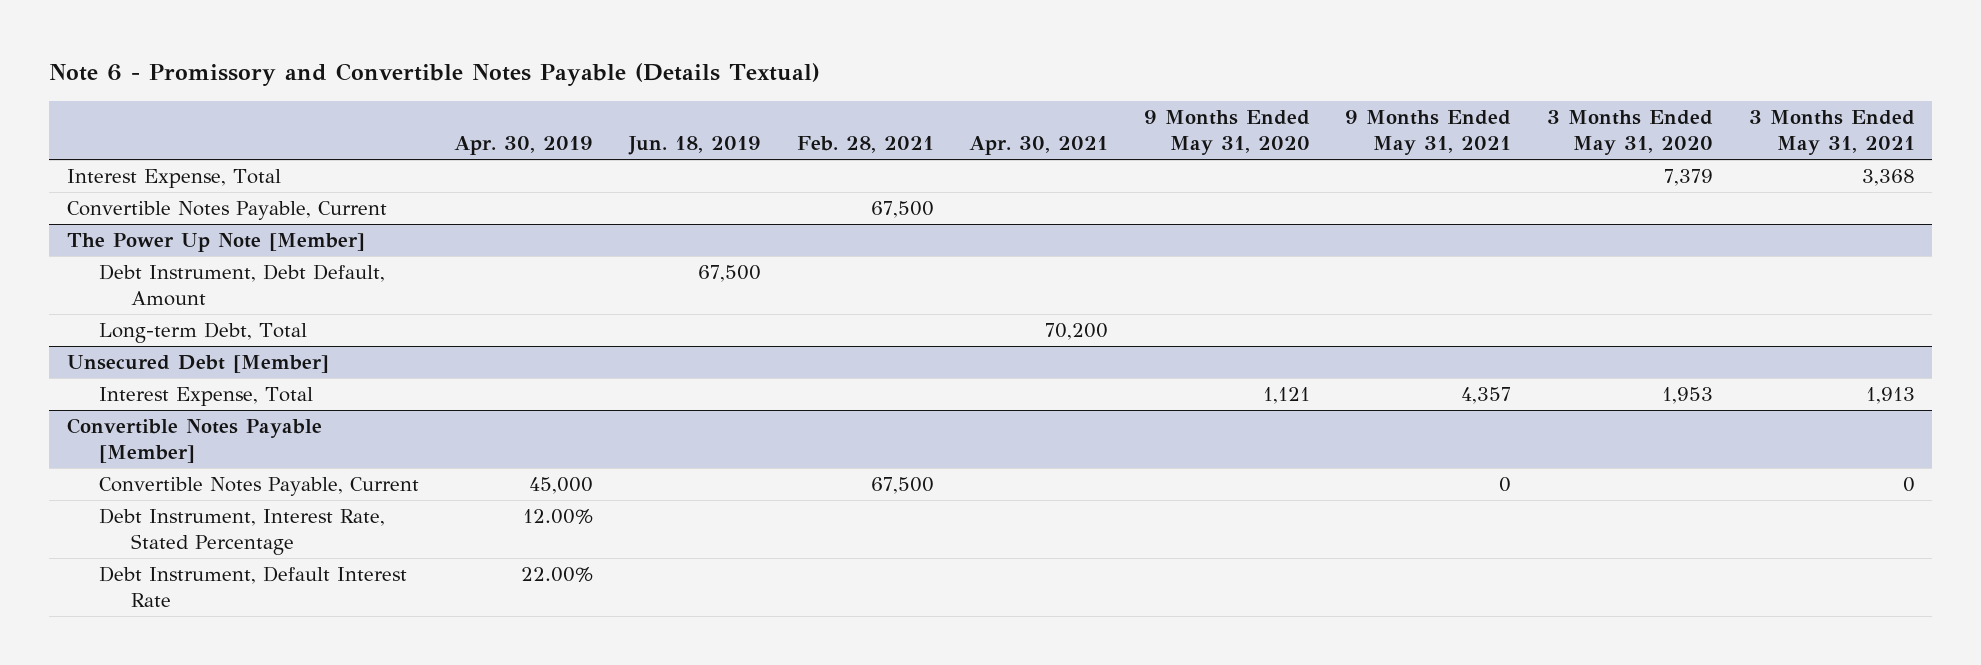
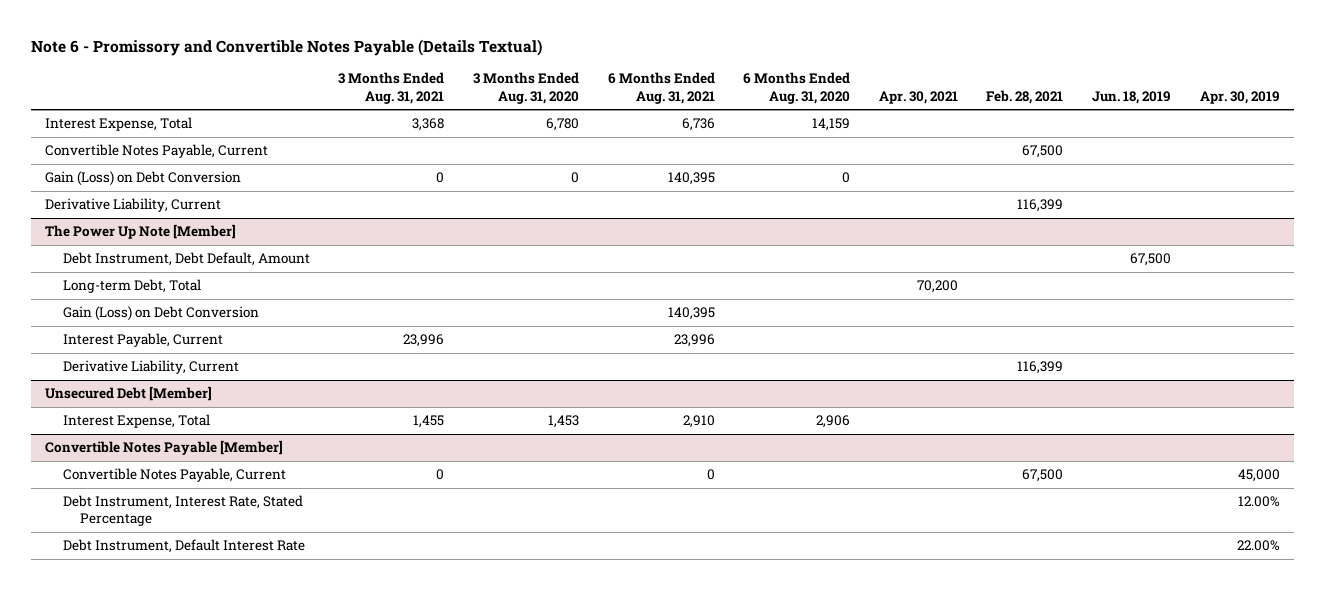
- | Apr. 30, 2019 | Jun. 18, 2019 | Feb. 28, 2021 | Apr. 30, 2021 | 9 Months Ended May 31, 2020 | 9 Months Ended May 31, 2021 | 3 Months Ended May 31, 2020 | 3 Months Ended May 31, 2021
+ | 3 Months Ended Aug. 31, 2021 | 3 Months Ended Aug. 31, 2020 | 6 Months Ended Aug. 31, 2021 | 6 Months Ended Aug. 31, 2020 | Apr. 30, 2021 | Feb. 28, 2021 | Jun. 18, 2019 | Apr. 30, 2019
+ Gain (Loss) on Debt Conversion | 0 | 0 | 140,395 | 0 | | | |
+ Derivative Liability, Current | | | | | | 116,399 | |
@ The Power Up Note [Member]
+ Gain (Loss) on Debt Conversion | | | 140,395 | | | | |
+ Interest Payable, Current | 23,996 | | 23,996 | | | | |
+ Derivative Liability, Current | | | | | | 116,399 | |

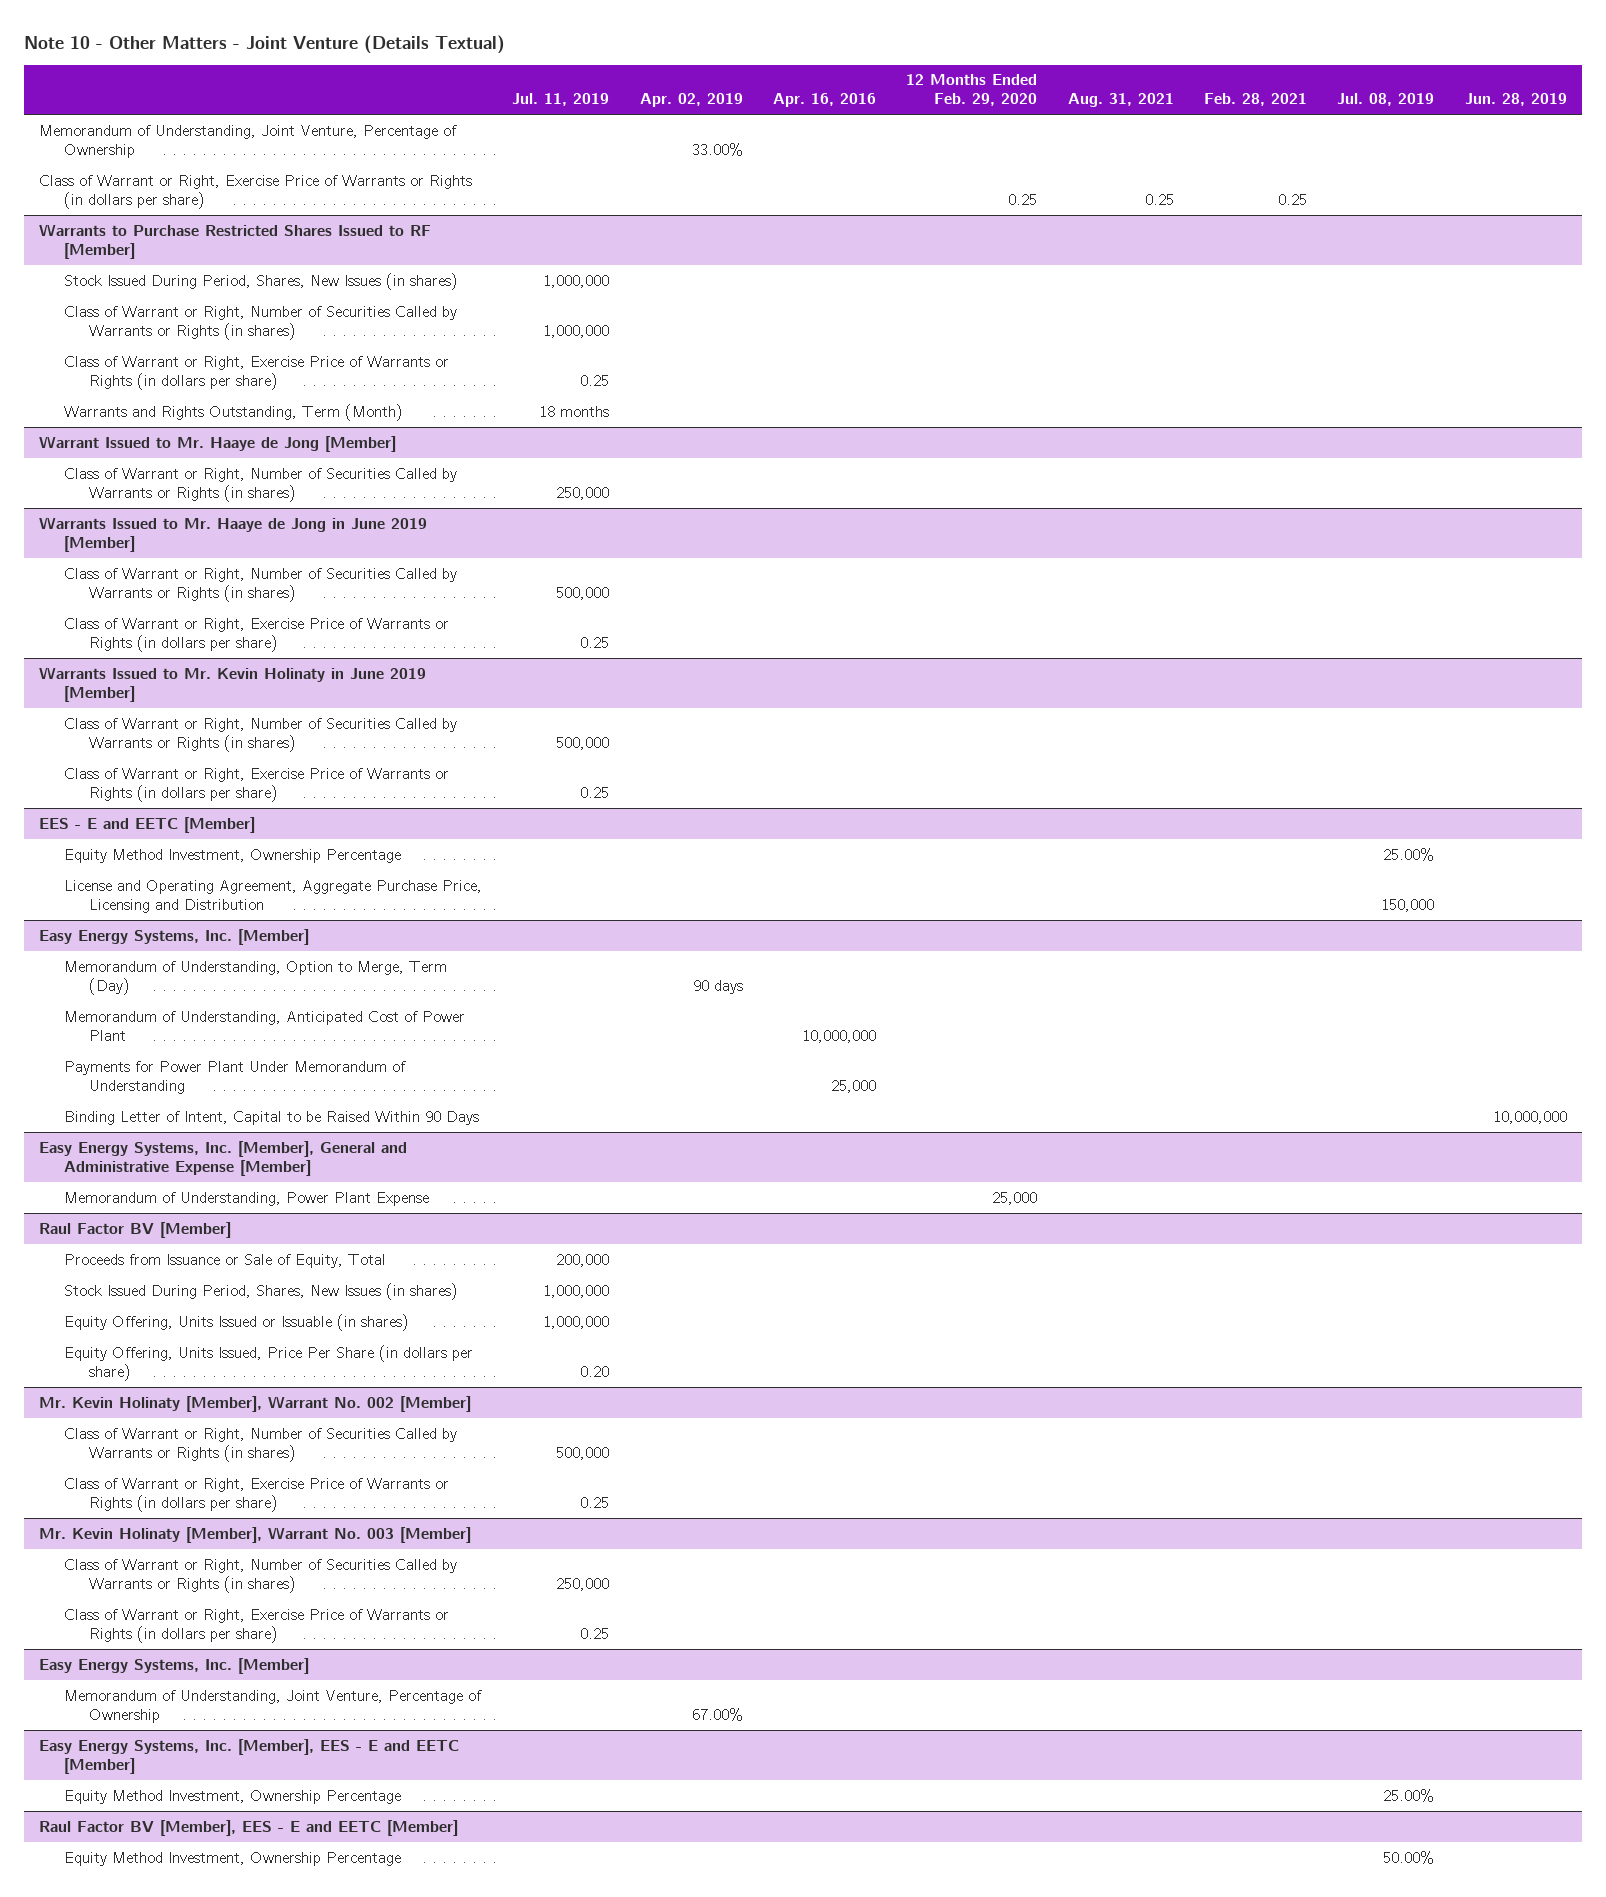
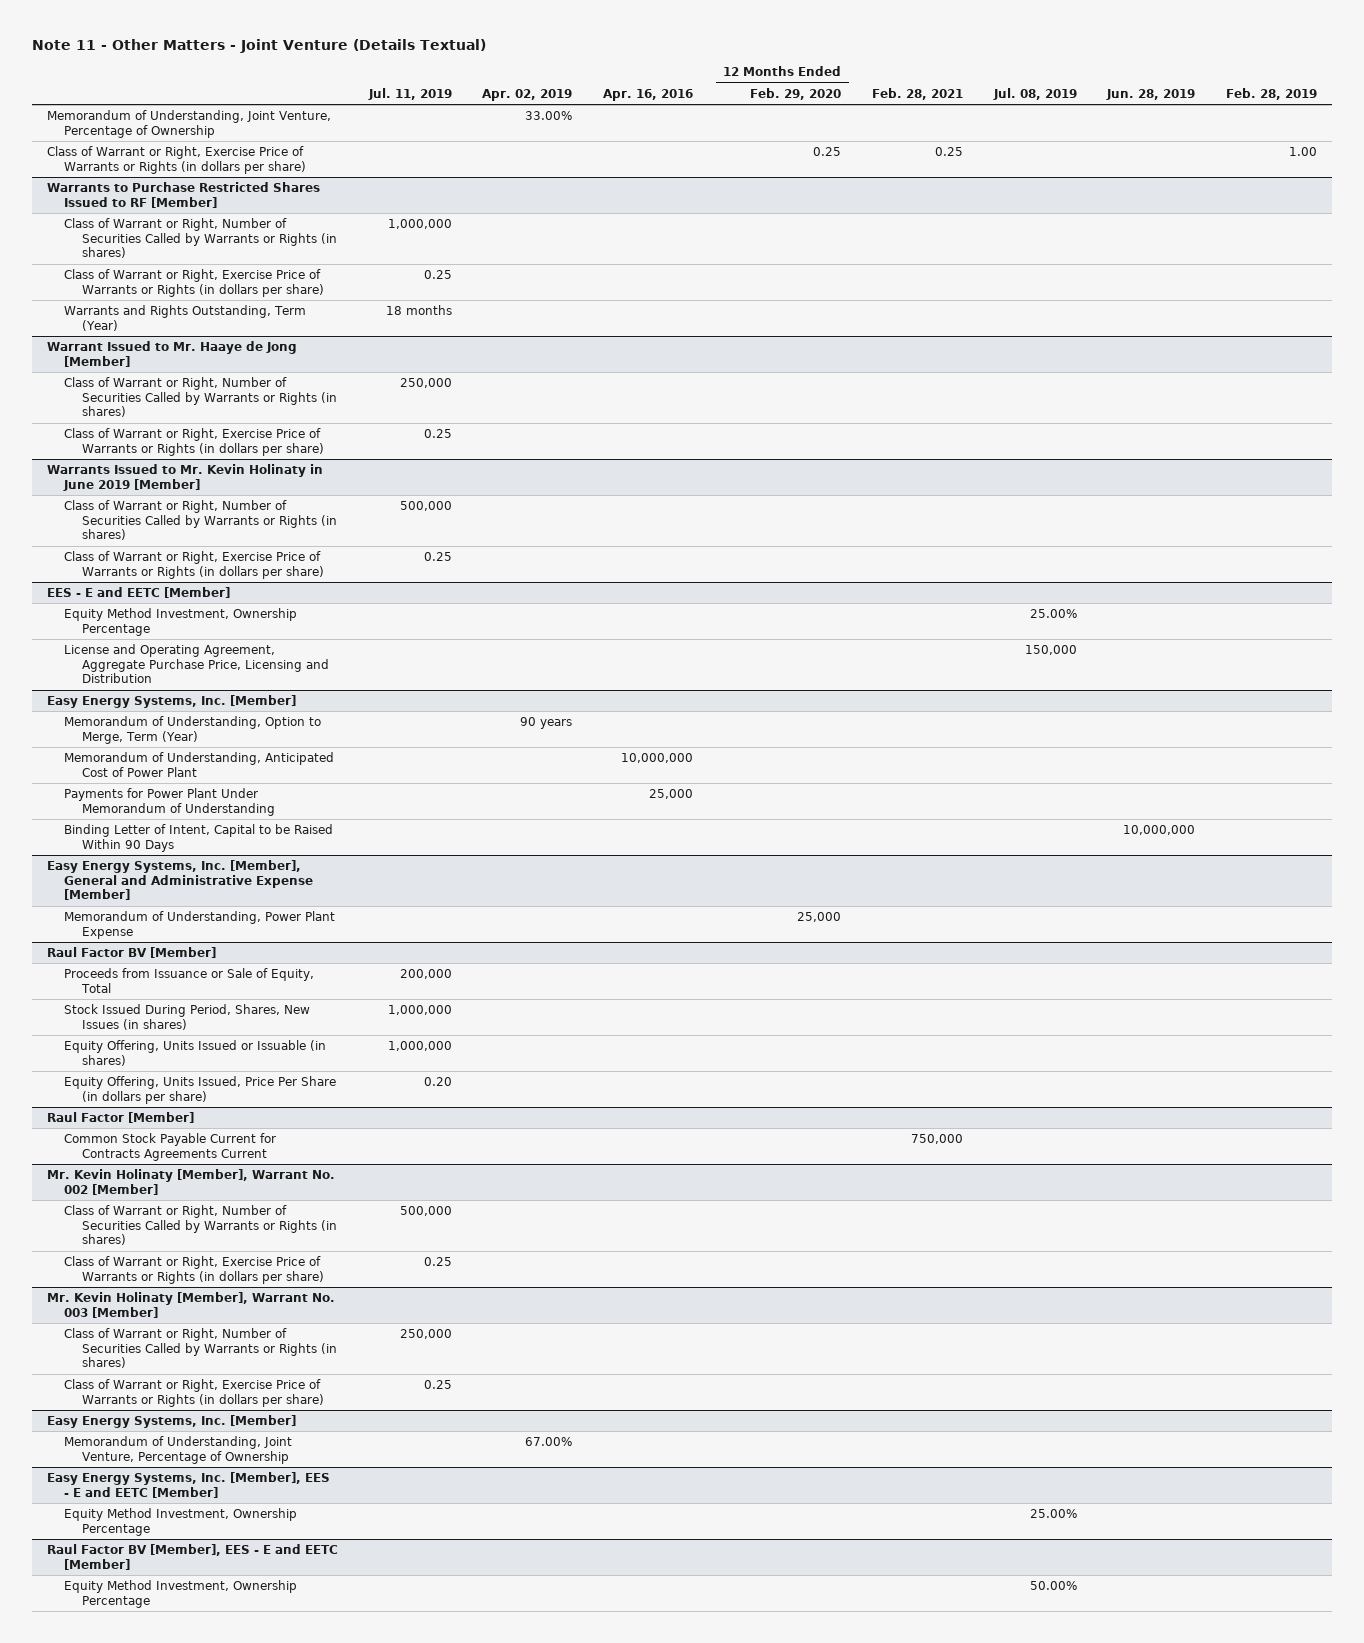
- Note 10 - Other Matters - Joint Venture (Details Textual)
+ Note 11 - Other Matters - Joint Venture (Details Textual)
- | Jul. 11, 2019 | Apr. 02, 2019 | Apr. 16, 2016 | 12 Months Ended Feb. 29, 2020 | Aug. 31, 2021 | Feb. 28, 2021 | Jul. 08, 2019 | Jun. 28, 2019
+ | Jul. 11, 2019 | Apr. 02, 2019 | Apr. 16, 2016 | 12 Months Ended Feb. 29, 2020 | Feb. 28, 2021 | Jul. 08, 2019 | Jun. 28, 2019 | Feb. 28, 2019
@ Warrants to Purchase Restricted Shares Issued to RF [Member]
- Stock Issued During Period, Shares, New Issues (in shares) | 1,000,000 | | | | | | |
- Warrants and Rights Outstanding, Term (Month) | 18 months | | | | | | |
+ Warrants and Rights Outstanding, Term (Year) | 18 months | | | | | | |
- Warrants Issued to Mr. Haaye de Jong in June 2019 [Member]
- Class of Warrant or Right, Number of Securities Called by Warrants or Rights (in shares) | 500,000 | | | | | | |
- Class of Warrant or Right, Exercise Price of Warrants or Rights (in dollars per share) | 0.25 | | | | | | |
@ Warrant Issued to Mr. Haaye de Jong [Member]
+ Class of Warrant or Right, Exercise Price of Warrants or Rights (in dollars per share) | 0.25 | | | | | | |
@ Easy Energy Systems, Inc. [Member]
- Memorandum of Understanding, Option to Merge, Term (Day) | | 90 days | | | | | |
+ Memorandum of Understanding, Option to Merge, Term (Year) | | 90 years | | | | | |
+ Raul Factor [Member]
+ Common Stock Payable Current for Contracts Agreements Current | | | | | 750,000 | | |

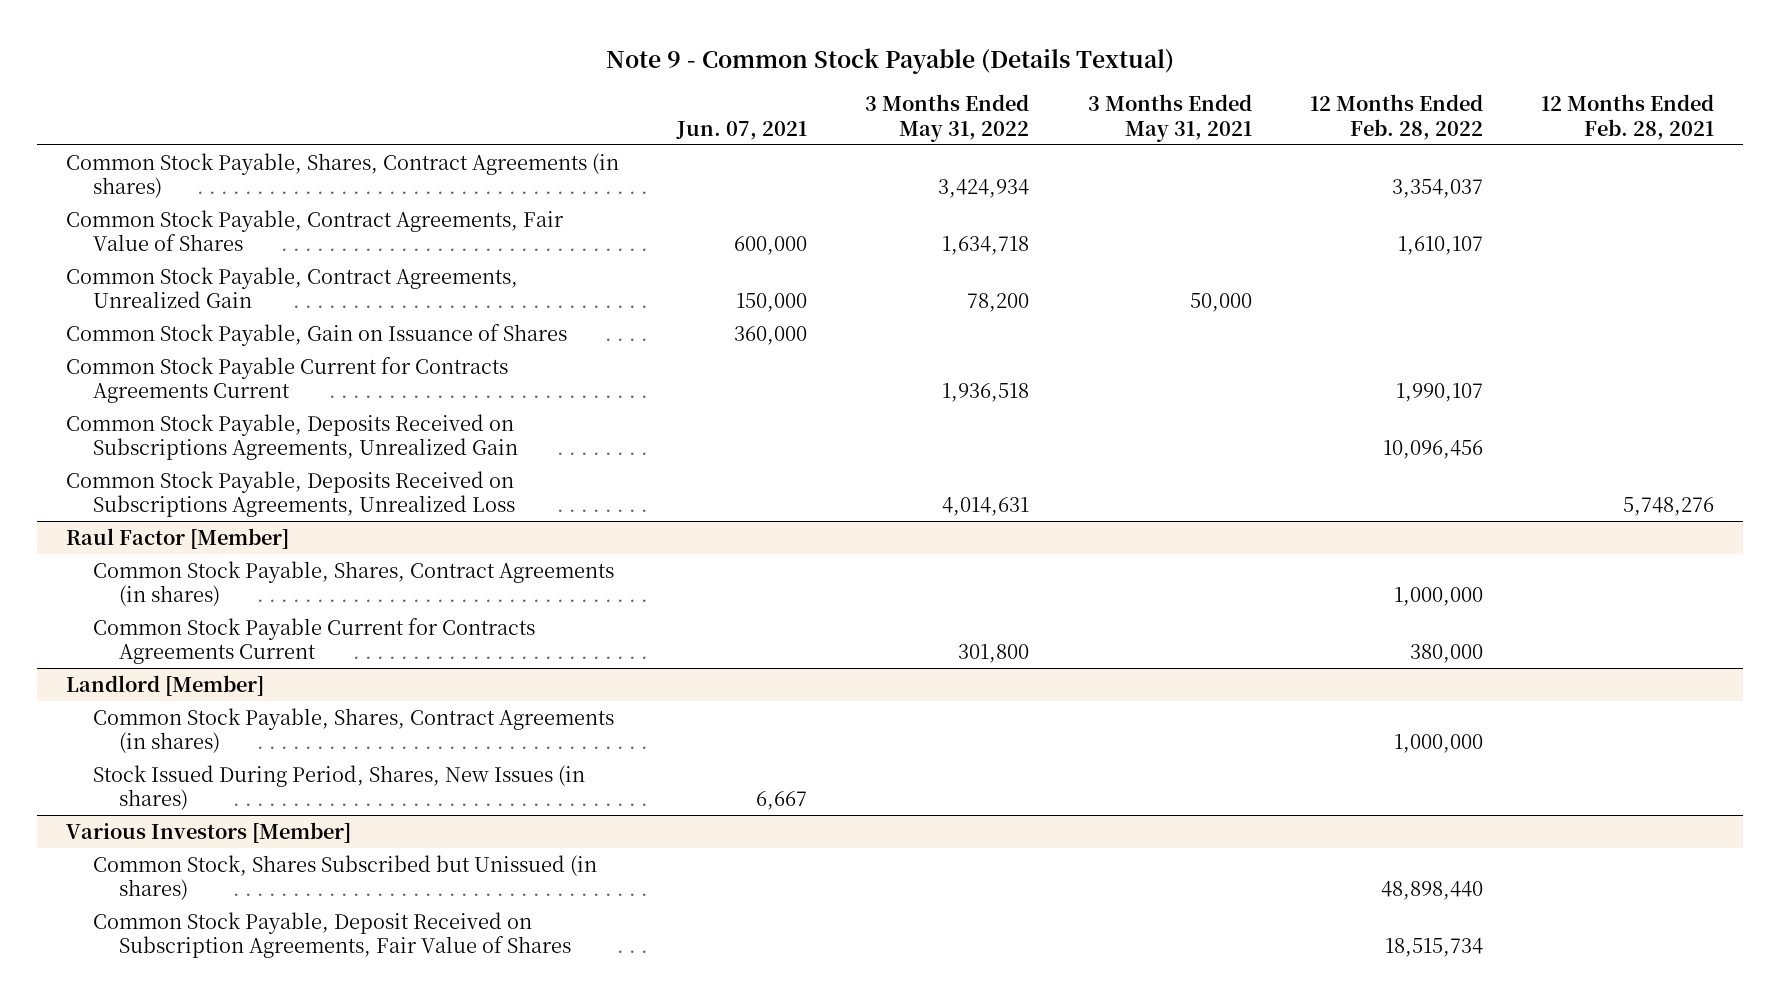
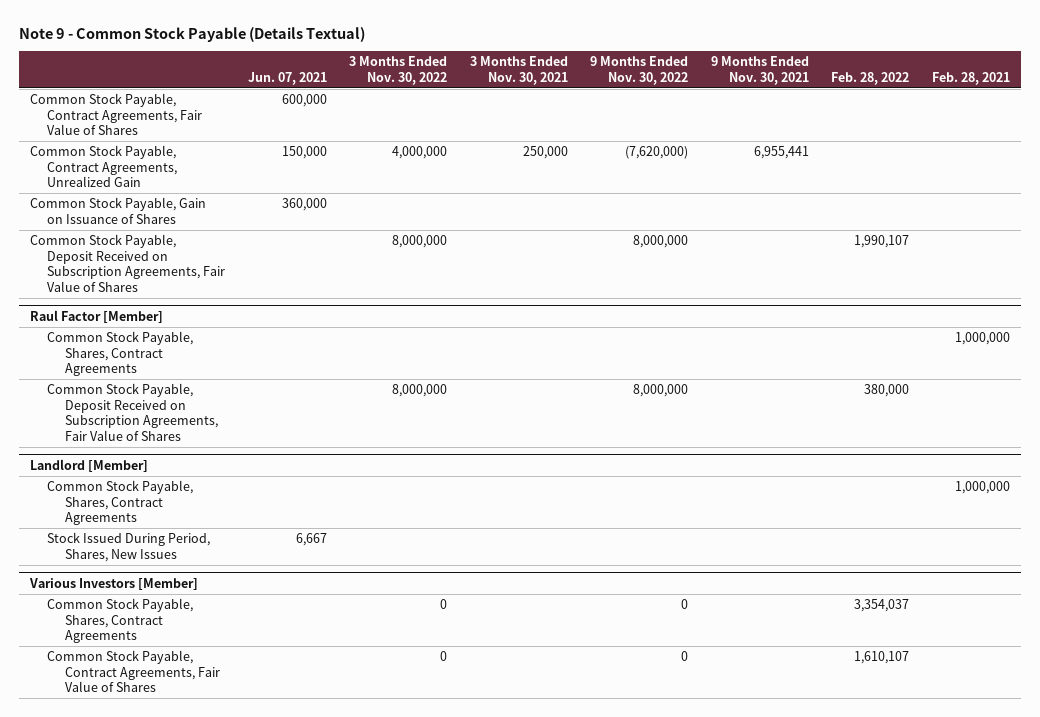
- | Jun. 07, 2021 | 3 Months Ended May 31, 2022 | 3 Months Ended May 31, 2021 | 12 Months Ended Feb. 28, 2022 | 12 Months Ended Feb. 28, 2021
+ | Jun. 07, 2021 | 3 Months Ended Nov. 30, 2022 | 3 Months Ended Nov. 30, 2021 | 9 Months Ended Nov. 30, 2022 | 9 Months Ended Nov. 30, 2021 | Feb. 28, 2022 | Feb. 28, 2021
- Common Stock Payable, Shares, Contract Agreements (in shares) | | 3,424,934 | | 3,354,037 |
- Common Stock Payable Current for Contracts Agreements Current | | 1,936,518 | | 1,990,107 |
- Common Stock Payable, Deposits Received on Subscriptions Agreements, Unrealized Gain | | | | 10,096,456 |
- Common Stock Payable, Deposits Received on Subscriptions Agreements, Unrealized Loss | | 4,014,631 | | | 5,748,276
+ Common Stock Payable, Deposit Received on Subscription Agreements, Fair Value of Shares | | 8,000,000 | | 8,000,000 | | 1,990,107 |
@ Raul Factor [Member]
- Common Stock Payable, Shares, Contract Agreements (in shares) | | | | 1,000,000 |
- Common Stock Payable Current for Contracts Agreements Current | | 301,800 | | 380,000 |
+ Common Stock Payable, Shares, Contract Agreements | | | | | | | 1,000,000
+ Common Stock Payable, Deposit Received on Subscription Agreements, Fair Value of Shares | | 8,000,000 | | 8,000,000 | | 380,000 |
@ Landlord [Member]
- Common Stock Payable, Shares, Contract Agreements (in shares) | | | | 1,000,000 |
- Stock Issued During Period, Shares, New Issues (in shares) | 6,667 | | | |
+ Common Stock Payable, Shares, Contract Agreements | | | | | | | 1,000,000
+ Stock Issued During Period, Shares, New Issues | 6,667 | | | | | |
@ Various Investors [Member]
- Common Stock, Shares Subscribed but Unissued (in shares) | | | | 48,898,440 |
- Common Stock Payable, Deposit Received on Subscription Agreements, Fair Value of Shares | | | | 18,515,734 |
+ Common Stock Payable, Shares, Contract Agreements | | 0 | | 0 | | 3,354,037 |
+ Common Stock Payable, Contract Agreements, Fair Value of Shares | | 0 | | 0 | | 1,610,107 |

